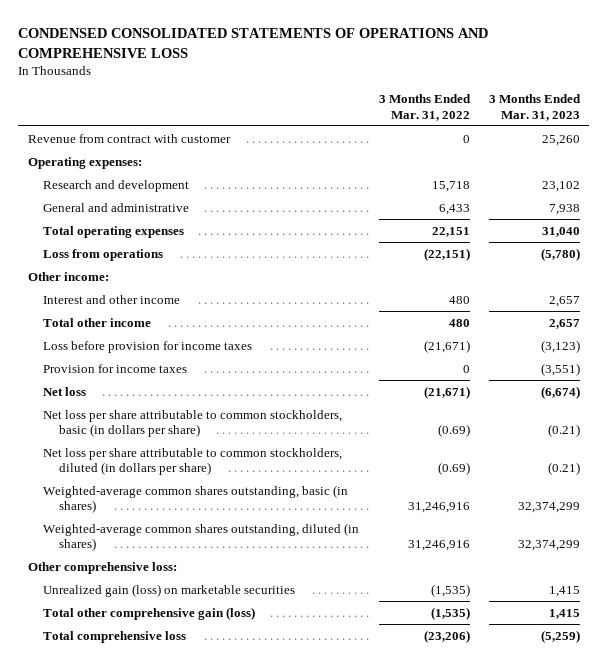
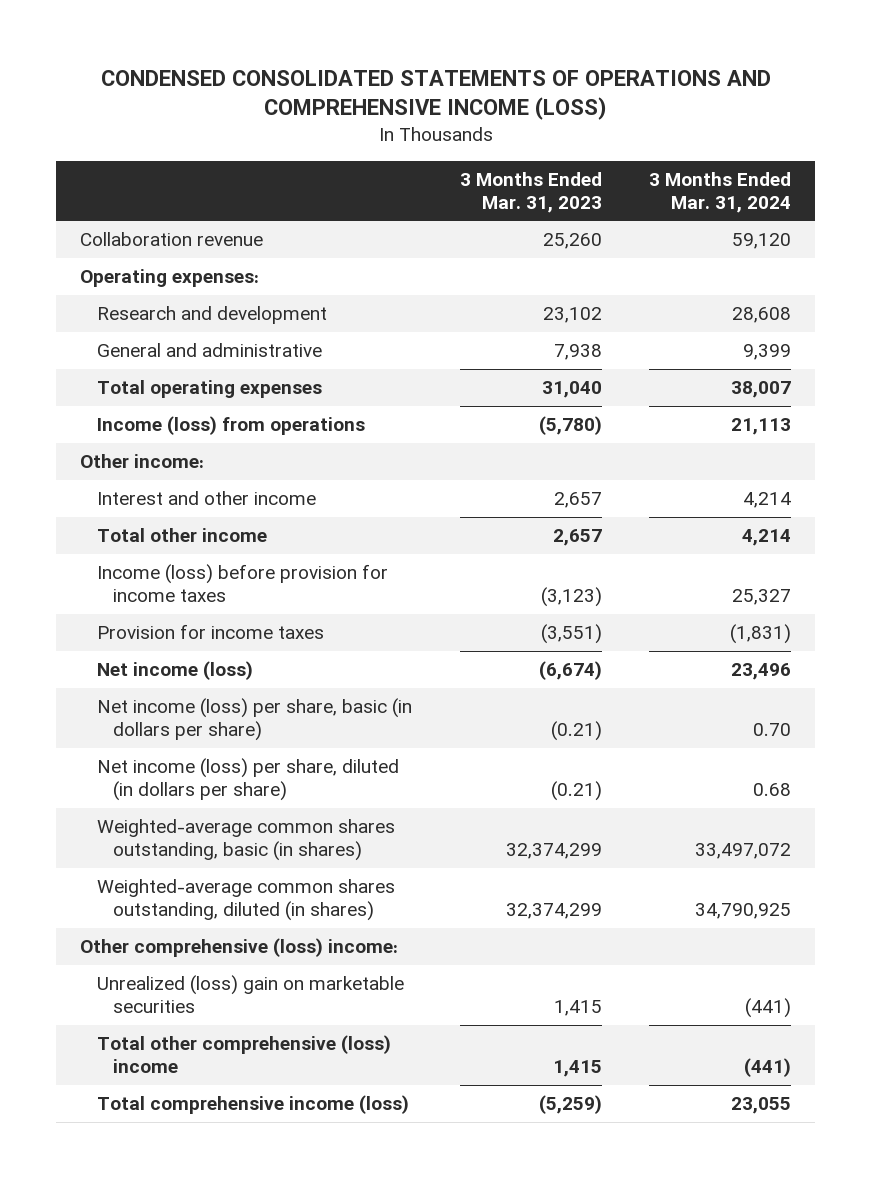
- CONDENSED CONSOLIDATED STATEMENTS OF OPERATIONS AND COMPREHENSIVE LOSS
+ CONDENSED CONSOLIDATED STATEMENTS OF OPERATIONS AND COMPREHENSIVE INCOME (LOSS)
- | 3 Months Ended Mar. 31, 2022 | 3 Months Ended Mar. 31, 2023
+ | 3 Months Ended Mar. 31, 2023 | 3 Months Ended Mar. 31, 2024
- Revenue from contract with customer | 0 | 25,260
+ Collaboration revenue | 25,260 | 59,120
- Loss from operations | (22,151) | (5,780)
+ Income (loss) from operations | (5,780) | 21,113
- Loss before provision for income taxes | (21,671) | (3,123)
+ Income (loss) before provision for income taxes | (3,123) | 25,327
- Net loss | (21,671) | (6,674)
- Net loss per share attributable to common stockholders, basic (in dollars per share) | (0.69) | (0.21)
- Net loss per share attributable to common stockholders, diluted (in dollars per share) | (0.69) | (0.21)
+ Net income (loss) | (6,674) | 23,496
+ Net income (loss) per share, basic (in dollars per share) | (0.21) | 0.70
+ Net income (loss) per share, diluted (in dollars per share) | (0.21) | 0.68
- Other comprehensive loss:
- Unrealized gain (loss) on marketable securities | (1,535) | 1,415
- Total other comprehensive gain (loss) | (1,535) | 1,415
- Total comprehensive loss | (23,206) | (5,259)
+ Other comprehensive (loss) income:
+ Unrealized (loss) gain on marketable securities | 1,415 | (441)
+ Total other comprehensive (loss) income | 1,415 | (441)
+ Total comprehensive income (loss) | (5,259) | 23,055

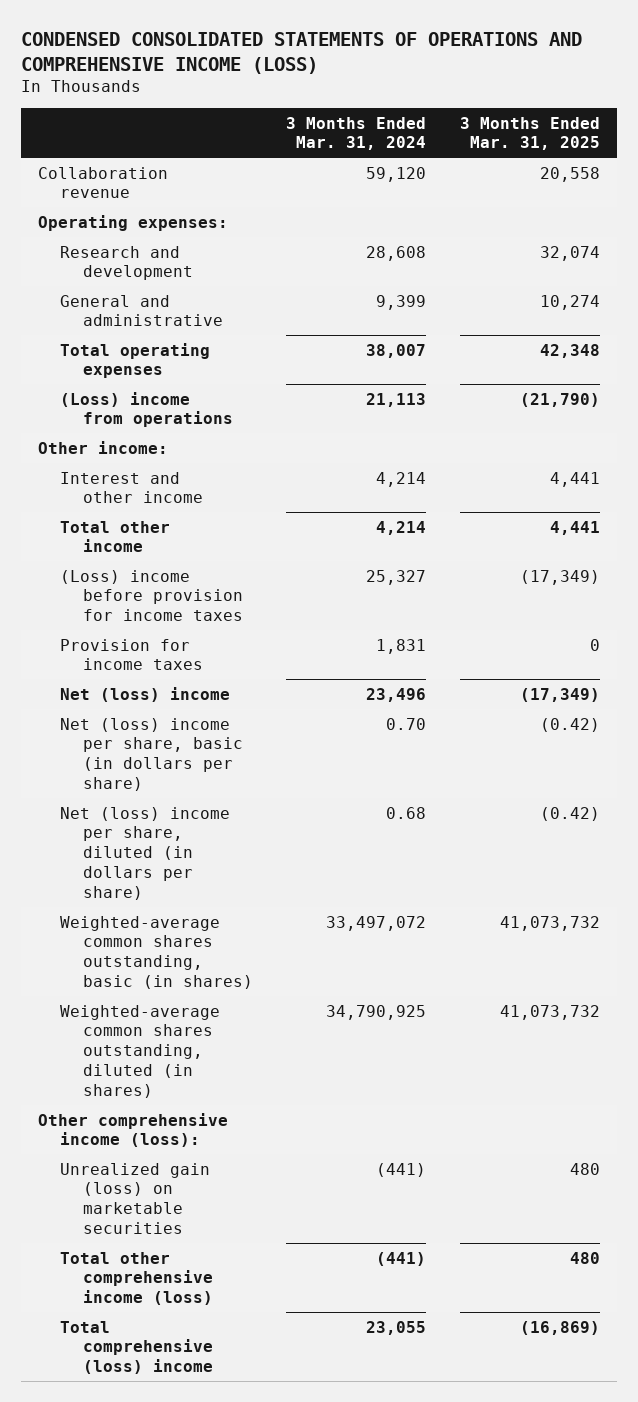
- | 3 Months Ended Mar. 31, 2023 | 3 Months Ended Mar. 31, 2024
+ | 3 Months Ended Mar. 31, 2024 | 3 Months Ended Mar. 31, 2025
- Income (loss) from operations | (5,780) | 21,113
+ (Loss) income from operations | 21,113 | (21,790)
- Income (loss) before provision for income taxes | (3,123) | 25,327
- Provision for income taxes | (3,551) | (1,831)
- Net income (loss) | (6,674) | 23,496
- Net income (loss) per share, basic (in dollars per share) | (0.21) | 0.70
- Net income (loss) per share, diluted (in dollars per share) | (0.21) | 0.68
+ (Loss) income before provision for income taxes | 25,327 | (17,349)
+ Provision for income taxes | 1,831 | 0
+ Net (loss) income | 23,496 | (17,349)
+ Net (loss) income per share, basic (in dollars per share) | 0.70 | (0.42)
+ Net (loss) income per share, diluted (in dollars per share) | 0.68 | (0.42)
- Other comprehensive (loss) income:
- Unrealized (loss) gain on marketable securities | 1,415 | (441)
- Total other comprehensive (loss) income | 1,415 | (441)
- Total comprehensive income (loss) | (5,259) | 23,055
+ Other comprehensive income (loss):
+ Unrealized gain (loss) on marketable securities | (441) | 480
+ Total other comprehensive income (loss) | (441) | 480
+ Total comprehensive (loss) income | 23,055 | (16,869)

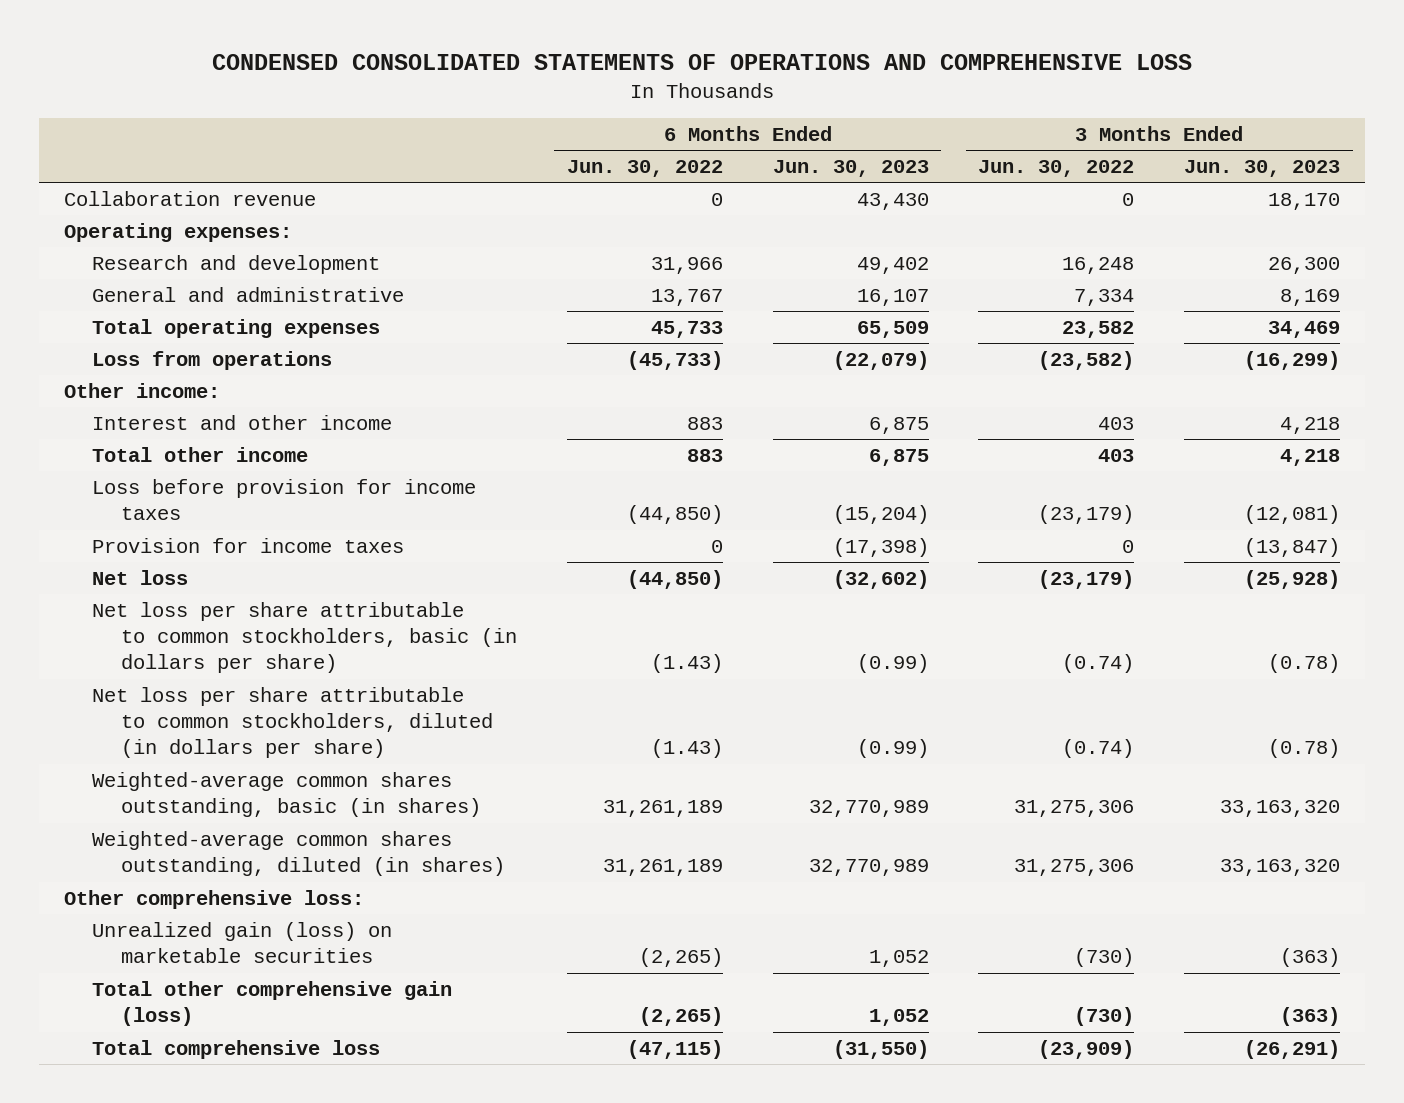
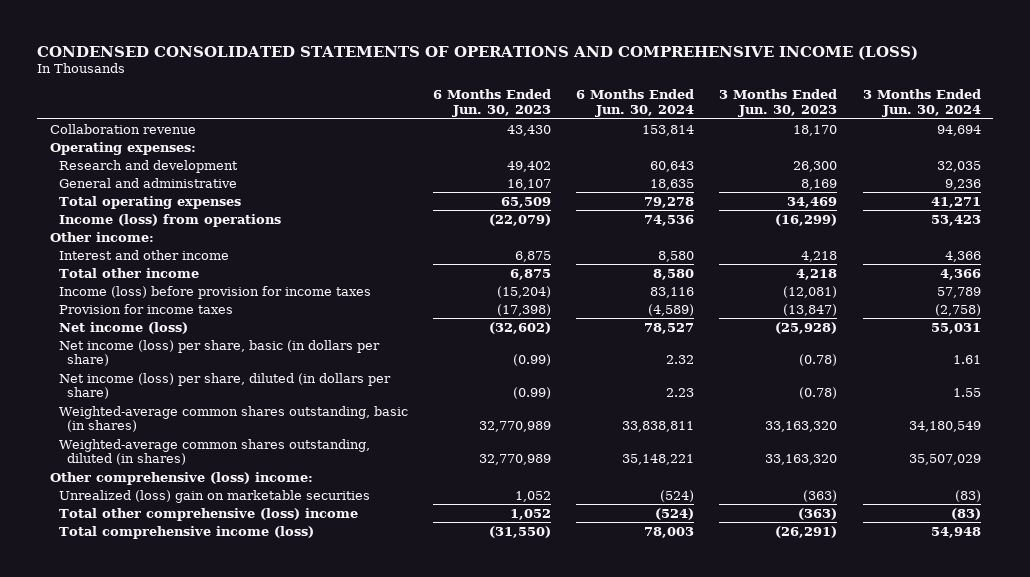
- CONDENSED CONSOLIDATED STATEMENTS OF OPERATIONS AND COMPREHENSIVE LOSS
+ CONDENSED CONSOLIDATED STATEMENTS OF OPERATIONS AND COMPREHENSIVE INCOME (LOSS)
- | 6 Months Ended Jun. 30, 2022 | 6 Months Ended Jun. 30, 2023 | 3 Months Ended Jun. 30, 2022 | 3 Months Ended Jun. 30, 2023
+ | 6 Months Ended Jun. 30, 2023 | 6 Months Ended Jun. 30, 2024 | 3 Months Ended Jun. 30, 2023 | 3 Months Ended Jun. 30, 2024
- Loss from operations | (45,733) | (22,079) | (23,582) | (16,299)
+ Income (loss) from operations | (22,079) | 74,536 | (16,299) | 53,423
- Loss before provision for income taxes | (44,850) | (15,204) | (23,179) | (12,081)
+ Income (loss) before provision for income taxes | (15,204) | 83,116 | (12,081) | 57,789
- Net loss | (44,850) | (32,602) | (23,179) | (25,928)
- Net loss per share attributable to common stockholders, basic (in dollars per share) | (1.43) | (0.99) | (0.74) | (0.78)
- Net loss per share attributable to common stockholders, diluted (in dollars per share) | (1.43) | (0.99) | (0.74) | (0.78)
+ Net income (loss) | (32,602) | 78,527 | (25,928) | 55,031
+ Net income (loss) per share, basic (in dollars per share) | (0.99) | 2.32 | (0.78) | 1.61
+ Net income (loss) per share, diluted (in dollars per share) | (0.99) | 2.23 | (0.78) | 1.55
- Other comprehensive loss:
- Unrealized gain (loss) on marketable securities | (2,265) | 1,052 | (730) | (363)
- Total other comprehensive gain (loss) | (2,265) | 1,052 | (730) | (363)
- Total comprehensive loss | (47,115) | (31,550) | (23,909) | (26,291)
+ Other comprehensive (loss) income:
+ Unrealized (loss) gain on marketable securities | 1,052 | (524) | (363) | (83)
+ Total other comprehensive (loss) income | 1,052 | (524) | (363) | (83)
+ Total comprehensive income (loss) | (31,550) | 78,003 | (26,291) | 54,948

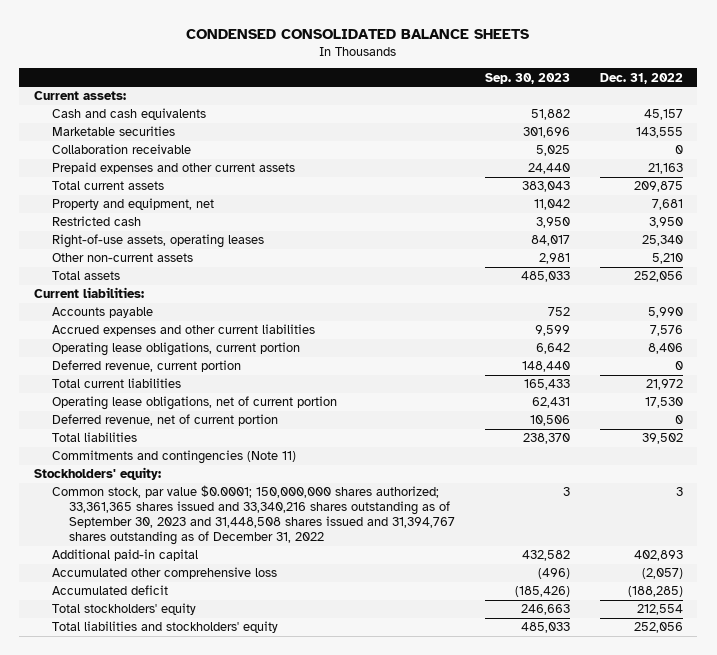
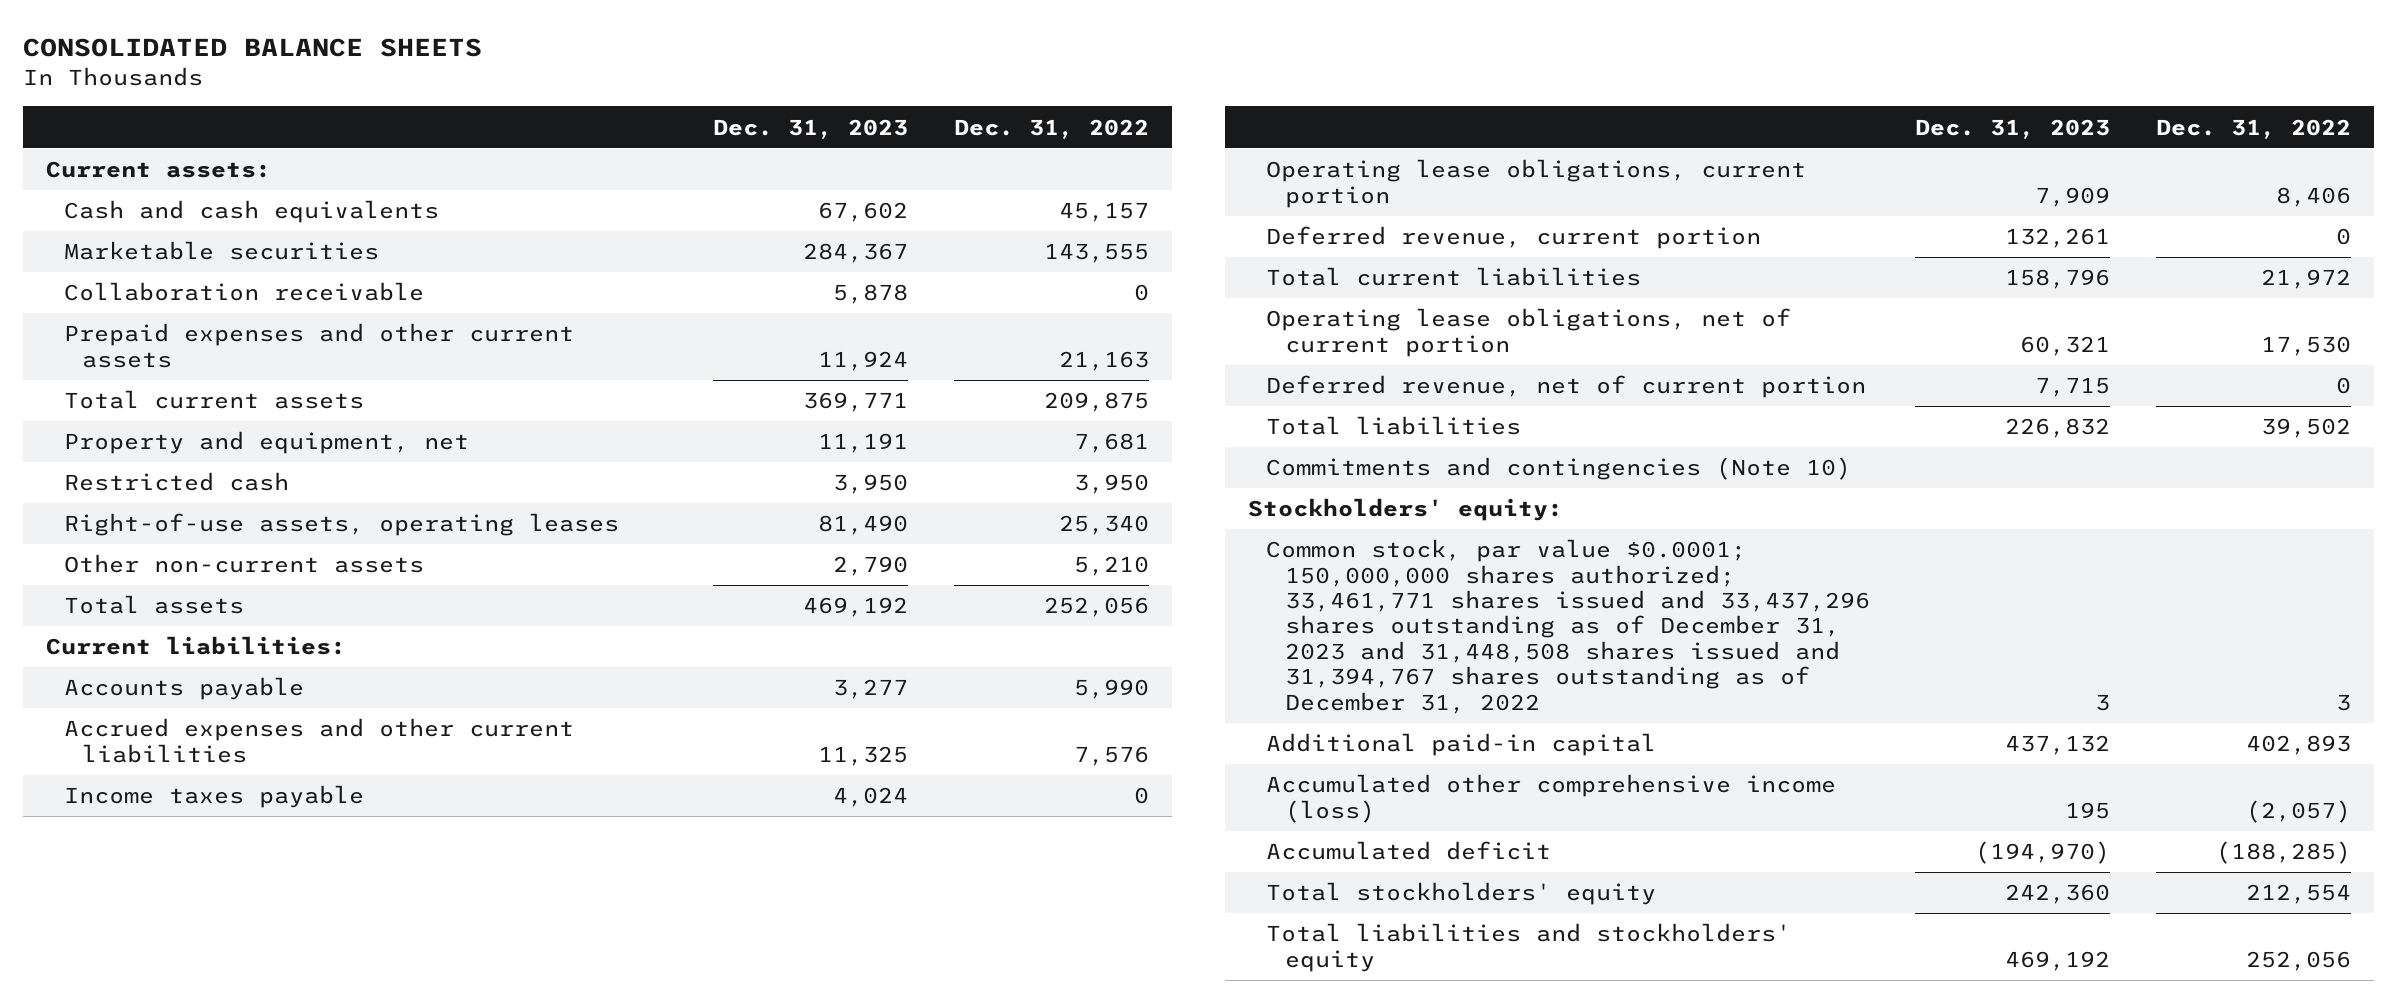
- CONDENSED CONSOLIDATED BALANCE SHEETS
+ CONSOLIDATED BALANCE SHEETS
- | Sep. 30, 2023 | Dec. 31, 2022
+ | Dec. 31, 2023 | Dec. 31, 2022
+ Income taxes payable | 4,024 | 0
- Commitments and contingencies (Note 11)
+ Commitments and contingencies (Note 10)
- Common stock, par value $0.0001; 150,000,000 shares authorized; 33,361,365 shares issued and 33,340,216 shares outstanding as of September 30, 2023 and 31,448,508 shares issued and 31,394,767 shares outstanding as of December 31, 2022 | 3 | 3
+ Common stock, par value $0.0001; 150,000,000 shares authorized; 33,461,771 shares issued and 33,437,296 shares outstanding as of December 31, 2023 and 31,448,508 shares issued and 31,394,767 shares outstanding as of December 31, 2022 | 3 | 3
- Accumulated other comprehensive loss | (496) | (2,057)
+ Accumulated other comprehensive income (loss) | 195 | (2,057)

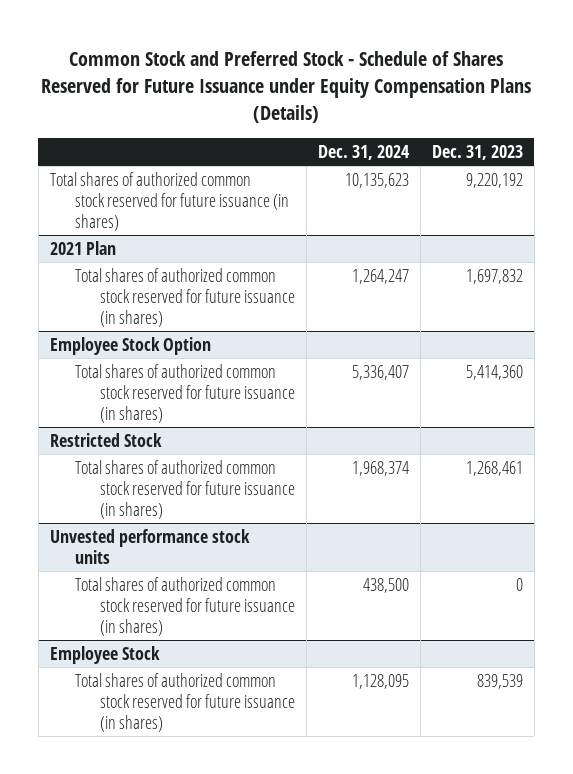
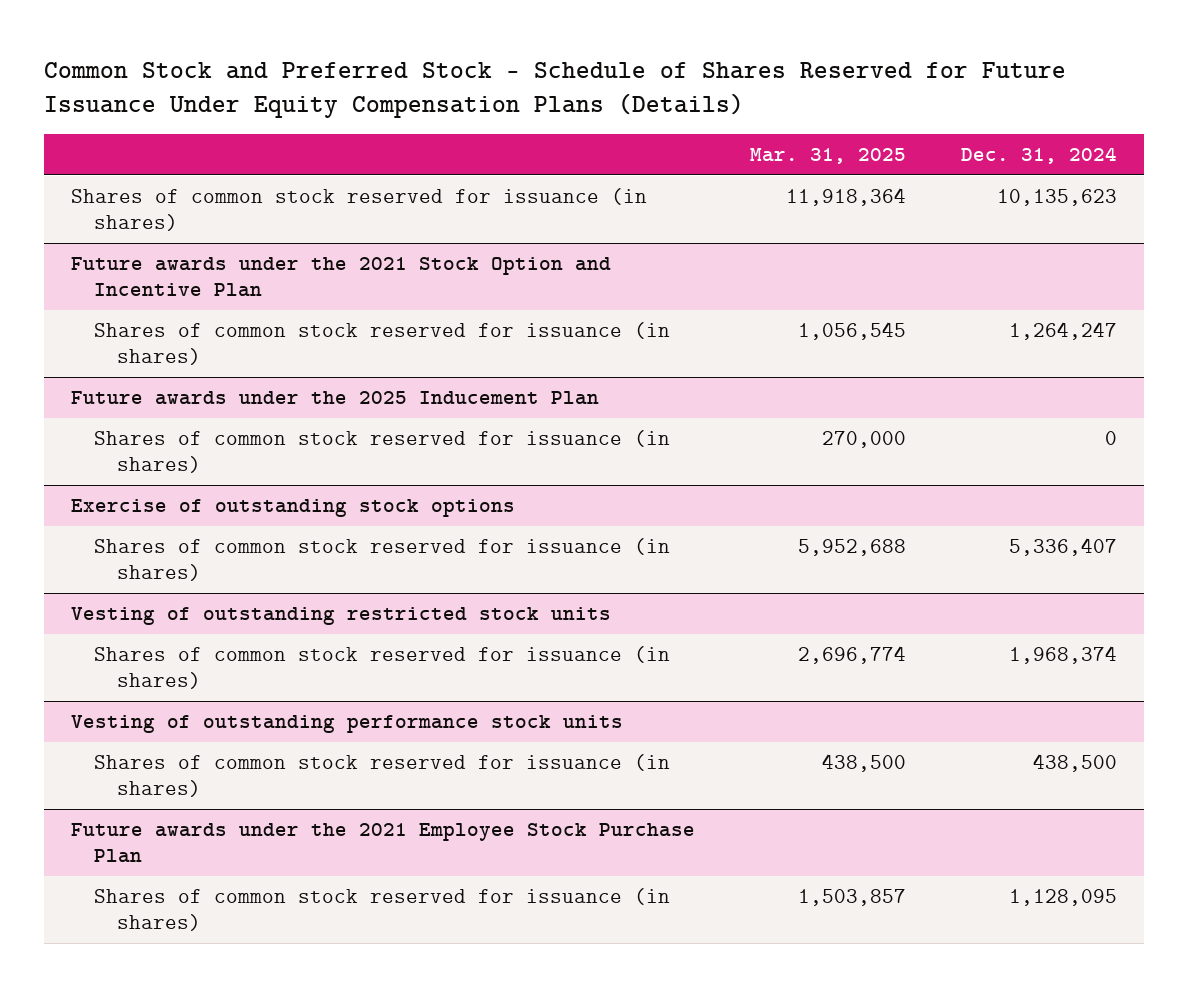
- Common Stock and Preferred Stock - Schedule of Shares Reserved for Future Issuance under Equity Compensation Plans (Details)
+ Common Stock and Preferred Stock - Schedule of Shares Reserved for Future Issuance Under Equity Compensation Plans (Details)
- | Dec. 31, 2024 | Dec. 31, 2023
+ | Mar. 31, 2025 | Dec. 31, 2024
- Total shares of authorized common stock reserved for future issuance (in shares) | 10,135,623 | 9,220,192
- 2021 Plan
- Total shares of authorized common stock reserved for future issuance (in shares) | 1,264,247 | 1,697,832
- Employee Stock Option
- Total shares of authorized common stock reserved for future issuance (in shares) | 5,336,407 | 5,414,360
- Restricted Stock
- Total shares of authorized common stock reserved for future issuance (in shares) | 1,968,374 | 1,268,461
- Unvested performance stock units
- Total shares of authorized common stock reserved for future issuance (in shares) | 438,500 | 0
- Employee Stock
- Total shares of authorized common stock reserved for future issuance (in shares) | 1,128,095 | 839,539
+ Shares of common stock reserved for issuance (in shares) | 11,918,364 | 10,135,623
+ Future awards under the 2021 Stock Option and Incentive Plan
+ Shares of common stock reserved for issuance (in shares) | 1,056,545 | 1,264,247
+ Future awards under the 2025 Inducement Plan
+ Shares of common stock reserved for issuance (in shares) | 270,000 | 0
+ Exercise of outstanding stock options
+ Shares of common stock reserved for issuance (in shares) | 5,952,688 | 5,336,407
+ Vesting of outstanding restricted stock units
+ Shares of common stock reserved for issuance (in shares) | 2,696,774 | 1,968,374
+ Vesting of outstanding performance stock units
+ Shares of common stock reserved for issuance (in shares) | 438,500 | 438,500
+ Future awards under the 2021 Employee Stock Purchase Plan
+ Shares of common stock reserved for issuance (in shares) | 1,503,857 | 1,128,095

